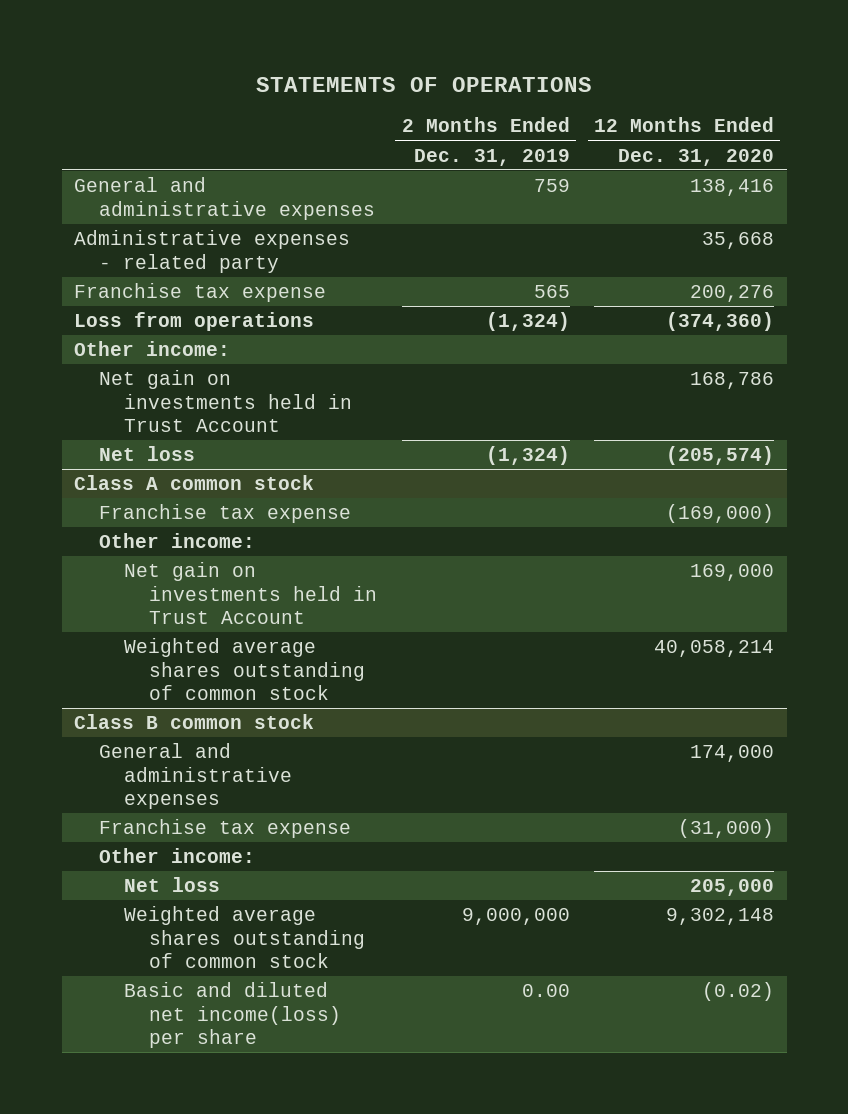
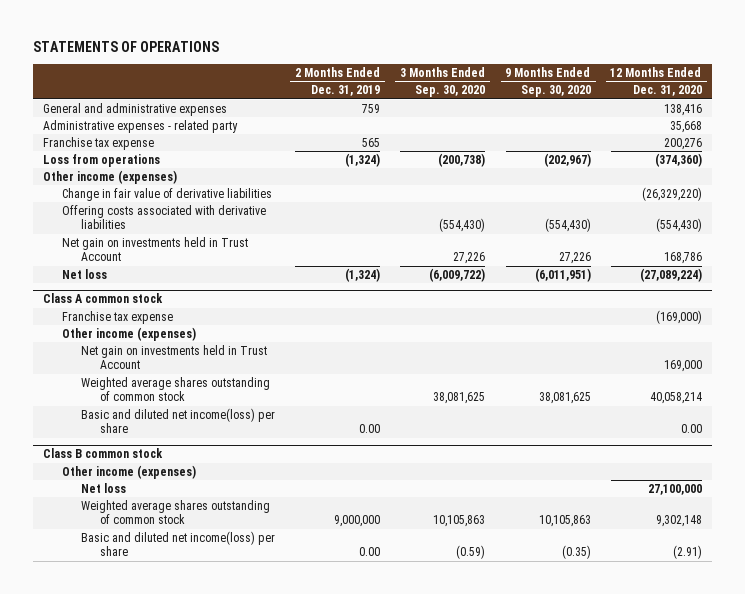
- | 2 Months Ended Dec. 31, 2019 | 12 Months Ended Dec. 31, 2020
+ | 2 Months Ended Dec. 31, 2019 | 3 Months Ended Sep. 30, 2020 | 9 Months Ended Sep. 30, 2020 | 12 Months Ended Dec. 31, 2020
- Other income:
+ Other income (expenses)
+ Change in fair value of derivative liabilities | | | | (26,329,220)
+ Offering costs associated with derivative liabilities | | (554,430) | (554,430) | (554,430)
- Net loss | (1,324) | (205,574)
+ Net loss | (1,324) | (6,009,722) | (6,011,951) | (27,089,224)
@ Class A common stock
- Other income:
+ Other income (expenses)
+ Basic and diluted net income(loss) per share | 0.00 | | | 0.00
@ Class B common stock
- General and administrative expenses | | 174,000
- Franchise tax expense | | (31,000)
- Other income:
- Net loss | | 205,000
+ Other income (expenses)
+ Net loss | | | | 27,100,000
- Basic and diluted net income(loss) per share | 0.00 | (0.02)
+ Basic and diluted net income(loss) per share | 0.00 | (0.59) | (0.35) | (2.91)

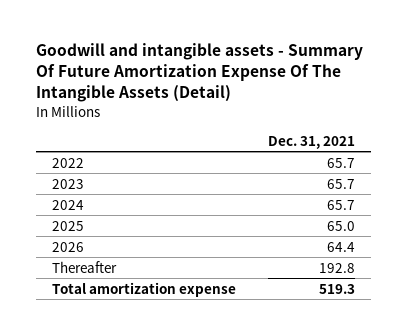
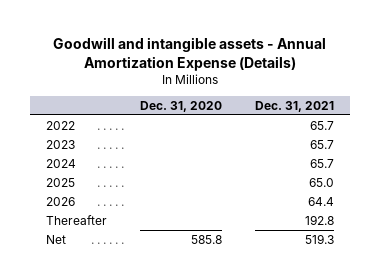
- Goodwill and intangible assets - Summary Of Future Amortization Expense Of The Intangible Assets (Detail)
+ Goodwill and intangible assets - Annual Amortization Expense (Details)
- | Dec. 31, 2021
+ | Dec. 31, 2020 | Dec. 31, 2021
- Total amortization expense | 519.3
+ Net | 585.8 | 519.3

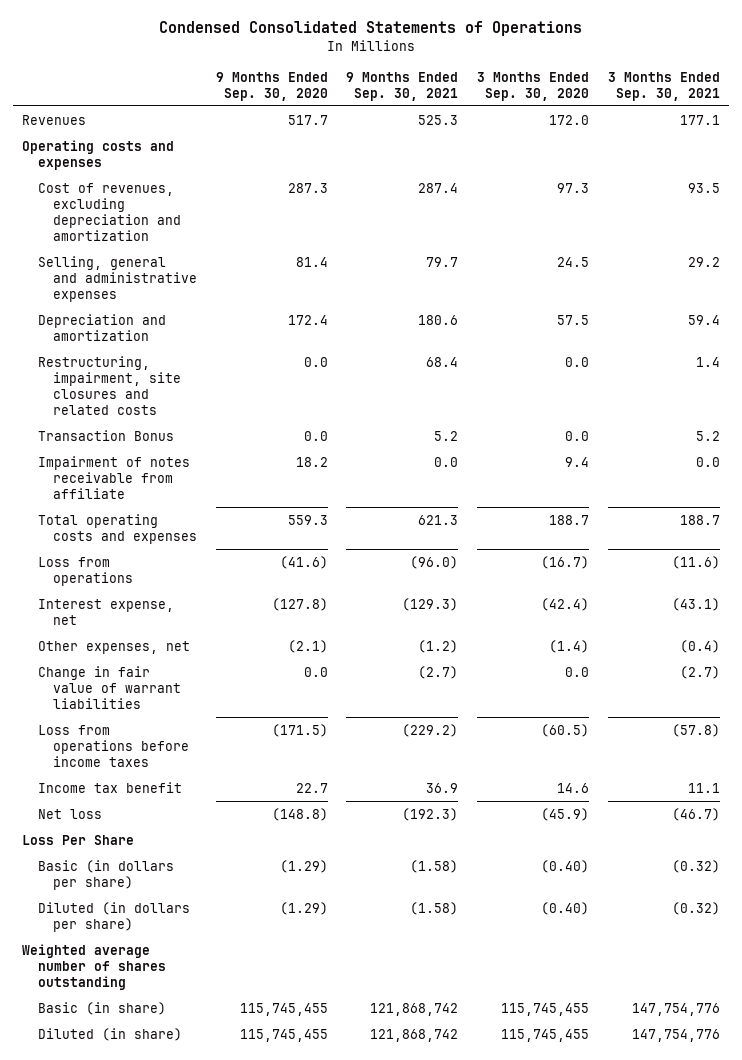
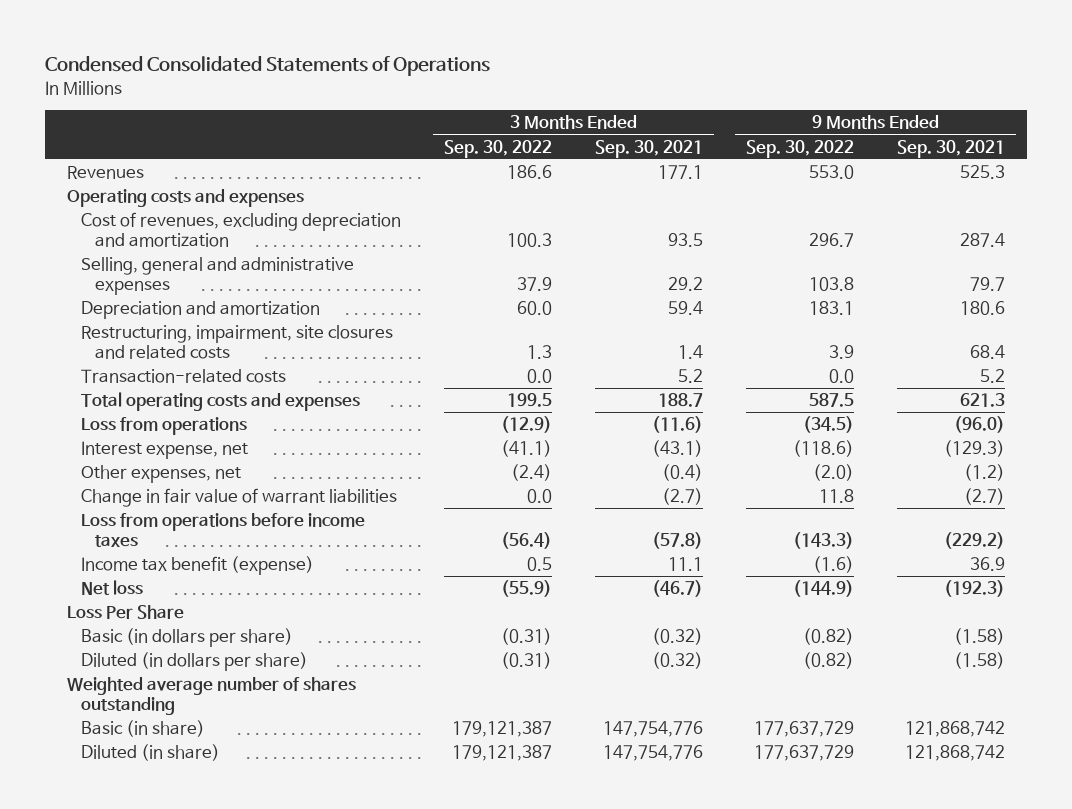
- | 9 Months Ended Sep. 30, 2020 | 9 Months Ended Sep. 30, 2021 | 3 Months Ended Sep. 30, 2020 | 3 Months Ended Sep. 30, 2021
+ | 3 Months Ended Sep. 30, 2022 | 3 Months Ended Sep. 30, 2021 | 9 Months Ended Sep. 30, 2022 | 9 Months Ended Sep. 30, 2021
- Transaction Bonus | 0.0 | 5.2 | 0.0 | 5.2
- Impairment of notes receivable from affiliate | 18.2 | 0.0 | 9.4 | 0.0
+ Transaction-related costs | 0.0 | 5.2 | 0.0 | 5.2
- Income tax benefit | 22.7 | 36.9 | 14.6 | 11.1
+ Income tax benefit (expense) | 0.5 | 11.1 | (1.6) | 36.9

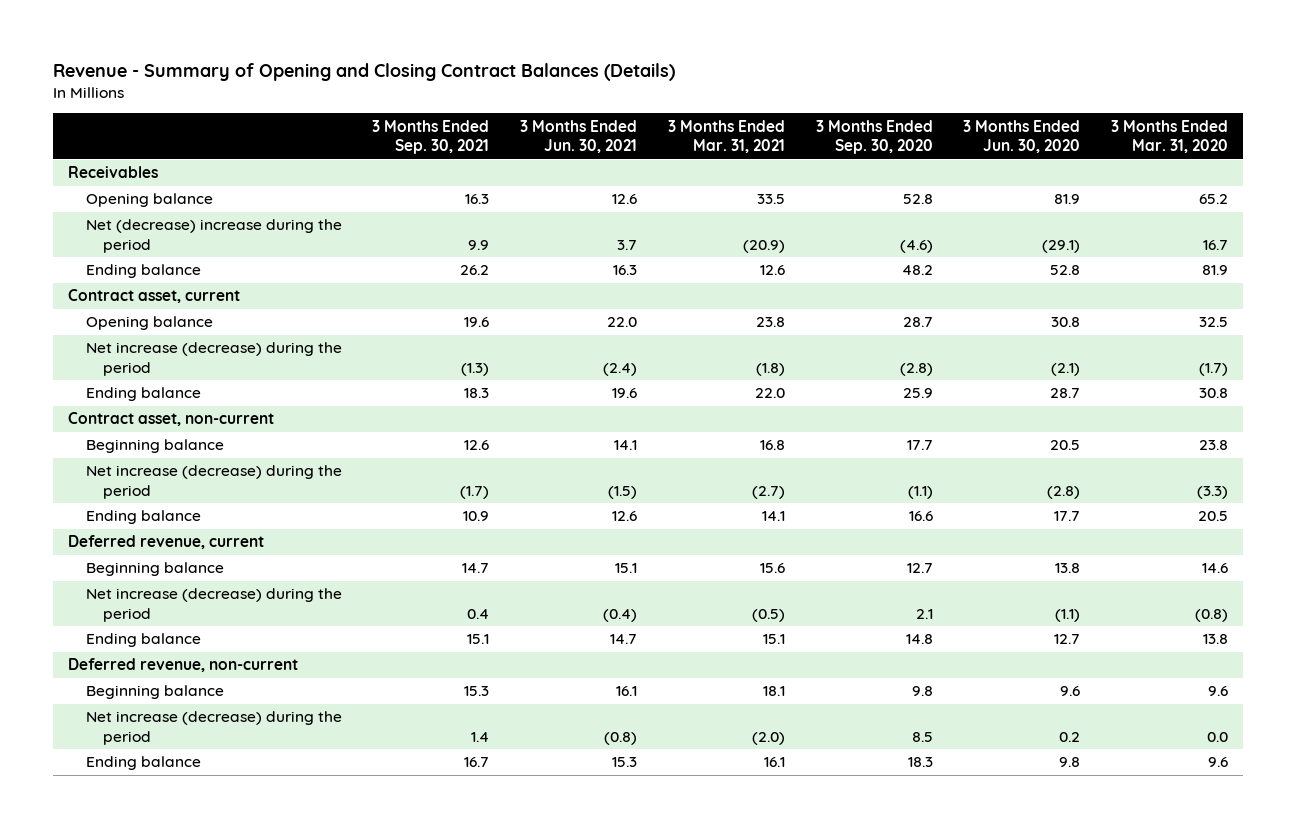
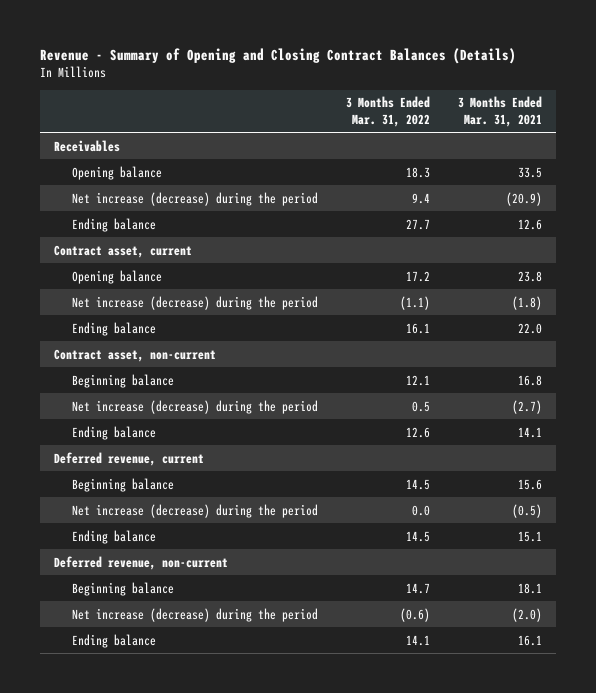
- | 3 Months Ended Sep. 30, 2021 | 3 Months Ended Jun. 30, 2021 | 3 Months Ended Mar. 31, 2021 | 3 Months Ended Sep. 30, 2020 | 3 Months Ended Jun. 30, 2020 | 3 Months Ended Mar. 31, 2020
+ | 3 Months Ended Mar. 31, 2022 | 3 Months Ended Mar. 31, 2021
- Net (decrease) increase during the period | 9.9 | 3.7 | (20.9) | (4.6) | (29.1) | 16.7
+ Net increase (decrease) during the period | 9.4 | (20.9)

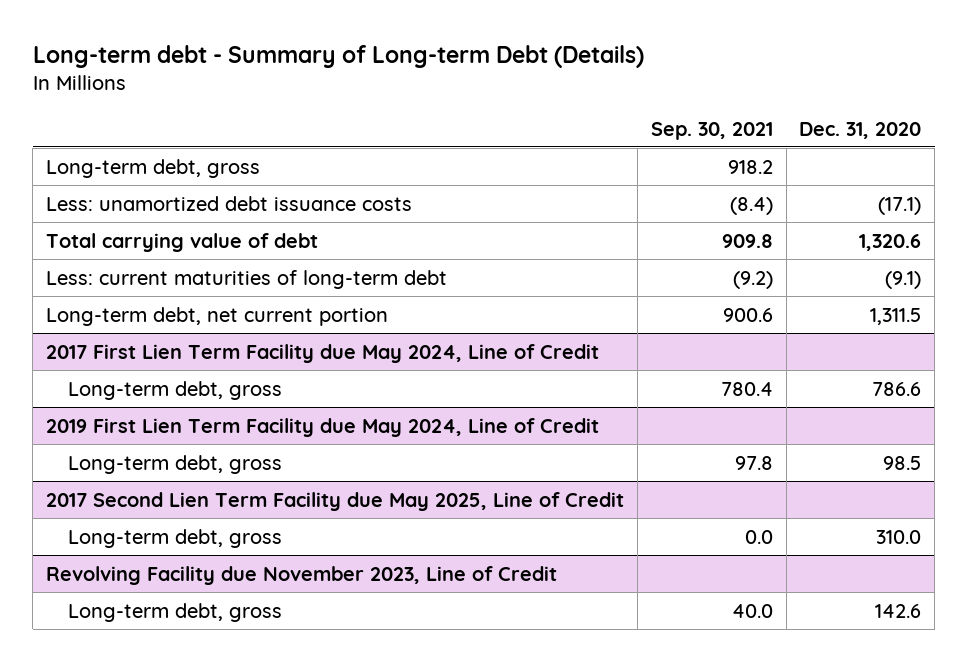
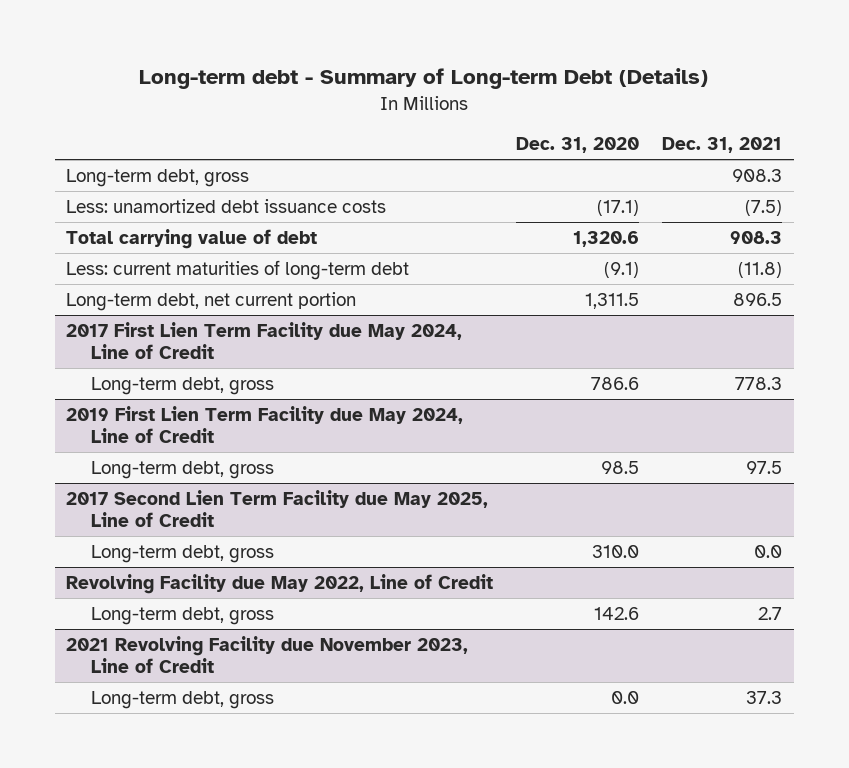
- | Sep. 30, 2021 | Dec. 31, 2020
+ | Dec. 31, 2020 | Dec. 31, 2021
- Revolving Facility due November 2023, Line of Credit
+ Revolving Facility due May 2022, Line of Credit
+ 2021 Revolving Facility due November 2023, Line of Credit
+ Long-term debt, gross | 0.0 | 37.3

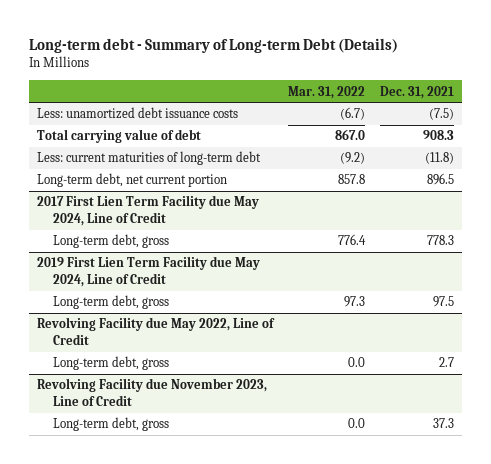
- | Dec. 31, 2020 | Dec. 31, 2021
+ | Mar. 31, 2022 | Dec. 31, 2021
- Long-term debt, gross | | 908.3
- 2017 Second Lien Term Facility due May 2025, Line of Credit
- Long-term debt, gross | 310.0 | 0.0
- 2021 Revolving Facility due November 2023, Line of Credit
+ Revolving Facility due November 2023, Line of Credit

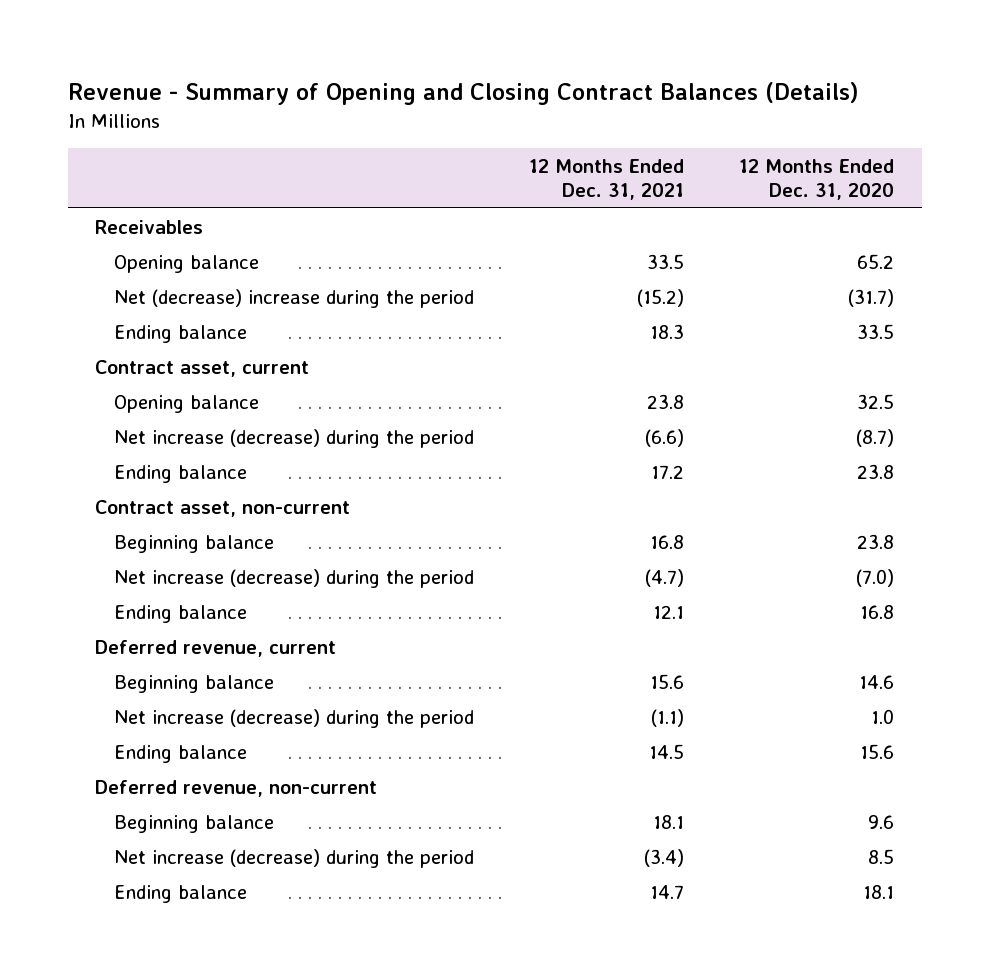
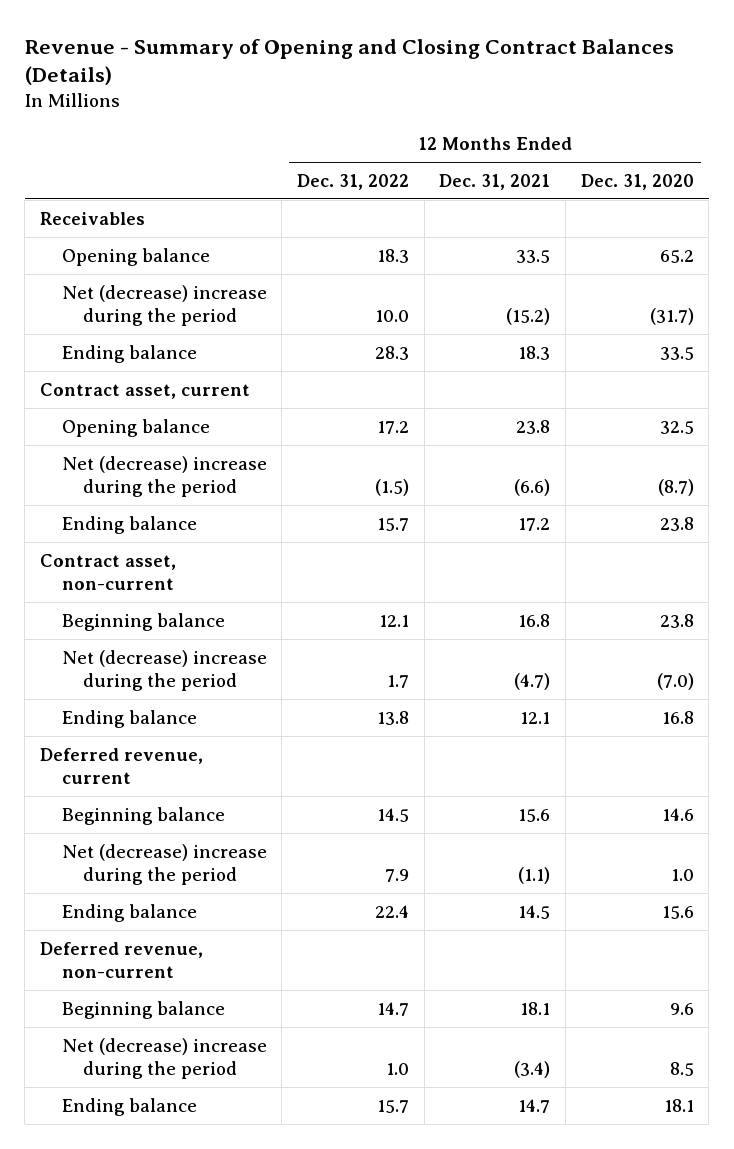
- | 12 Months Ended Dec. 31, 2021 | 12 Months Ended Dec. 31, 2020
+ | 12 Months Ended Dec. 31, 2022 | 12 Months Ended Dec. 31, 2021 | 12 Months Ended Dec. 31, 2020
- Net increase (decrease) during the period | (6.6) | (8.7)
+ Net (decrease) increase during the period | (1.5) | (6.6) | (8.7)
- Net increase (decrease) during the period | (4.7) | (7.0)
+ Net (decrease) increase during the period | 1.7 | (4.7) | (7.0)
- Net increase (decrease) during the period | (1.1) | 1.0
+ Net (decrease) increase during the period | 7.9 | (1.1) | 1.0
- Net increase (decrease) during the period | (3.4) | 8.5
+ Net (decrease) increase during the period | 1.0 | (3.4) | 8.5

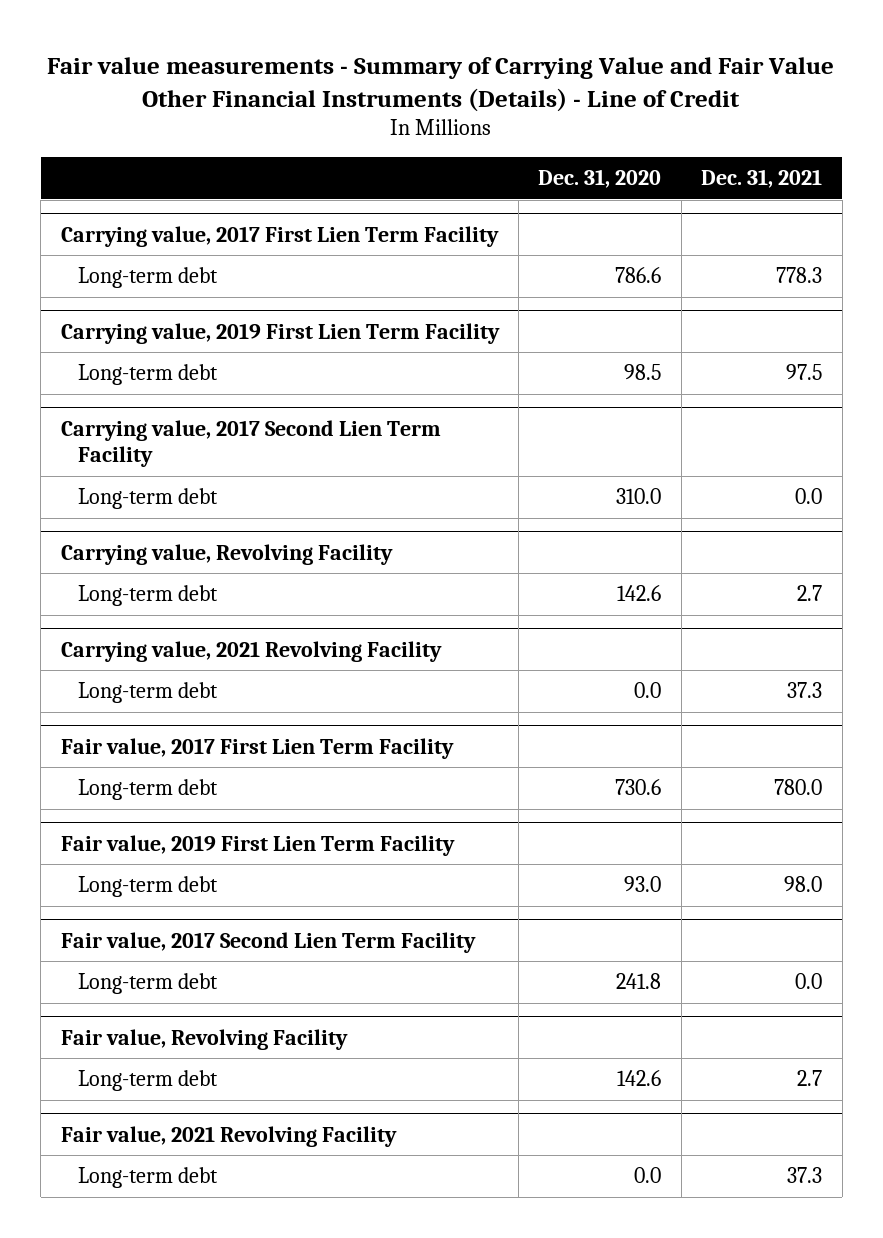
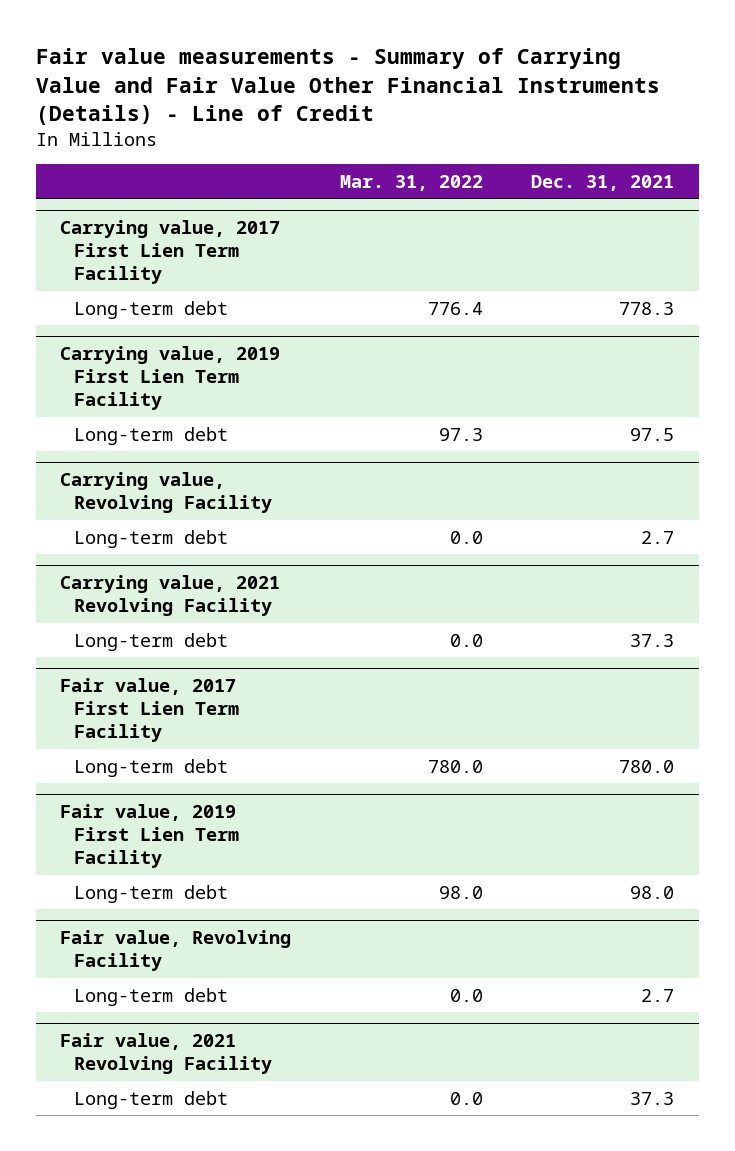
- | Dec. 31, 2020 | Dec. 31, 2021
+ | Mar. 31, 2022 | Dec. 31, 2021
- Carrying value, 2017 Second Lien Term Facility
- Long-term debt | 310.0 | 0.0
- Fair value, 2017 Second Lien Term Facility
- Long-term debt | 241.8 | 0.0

